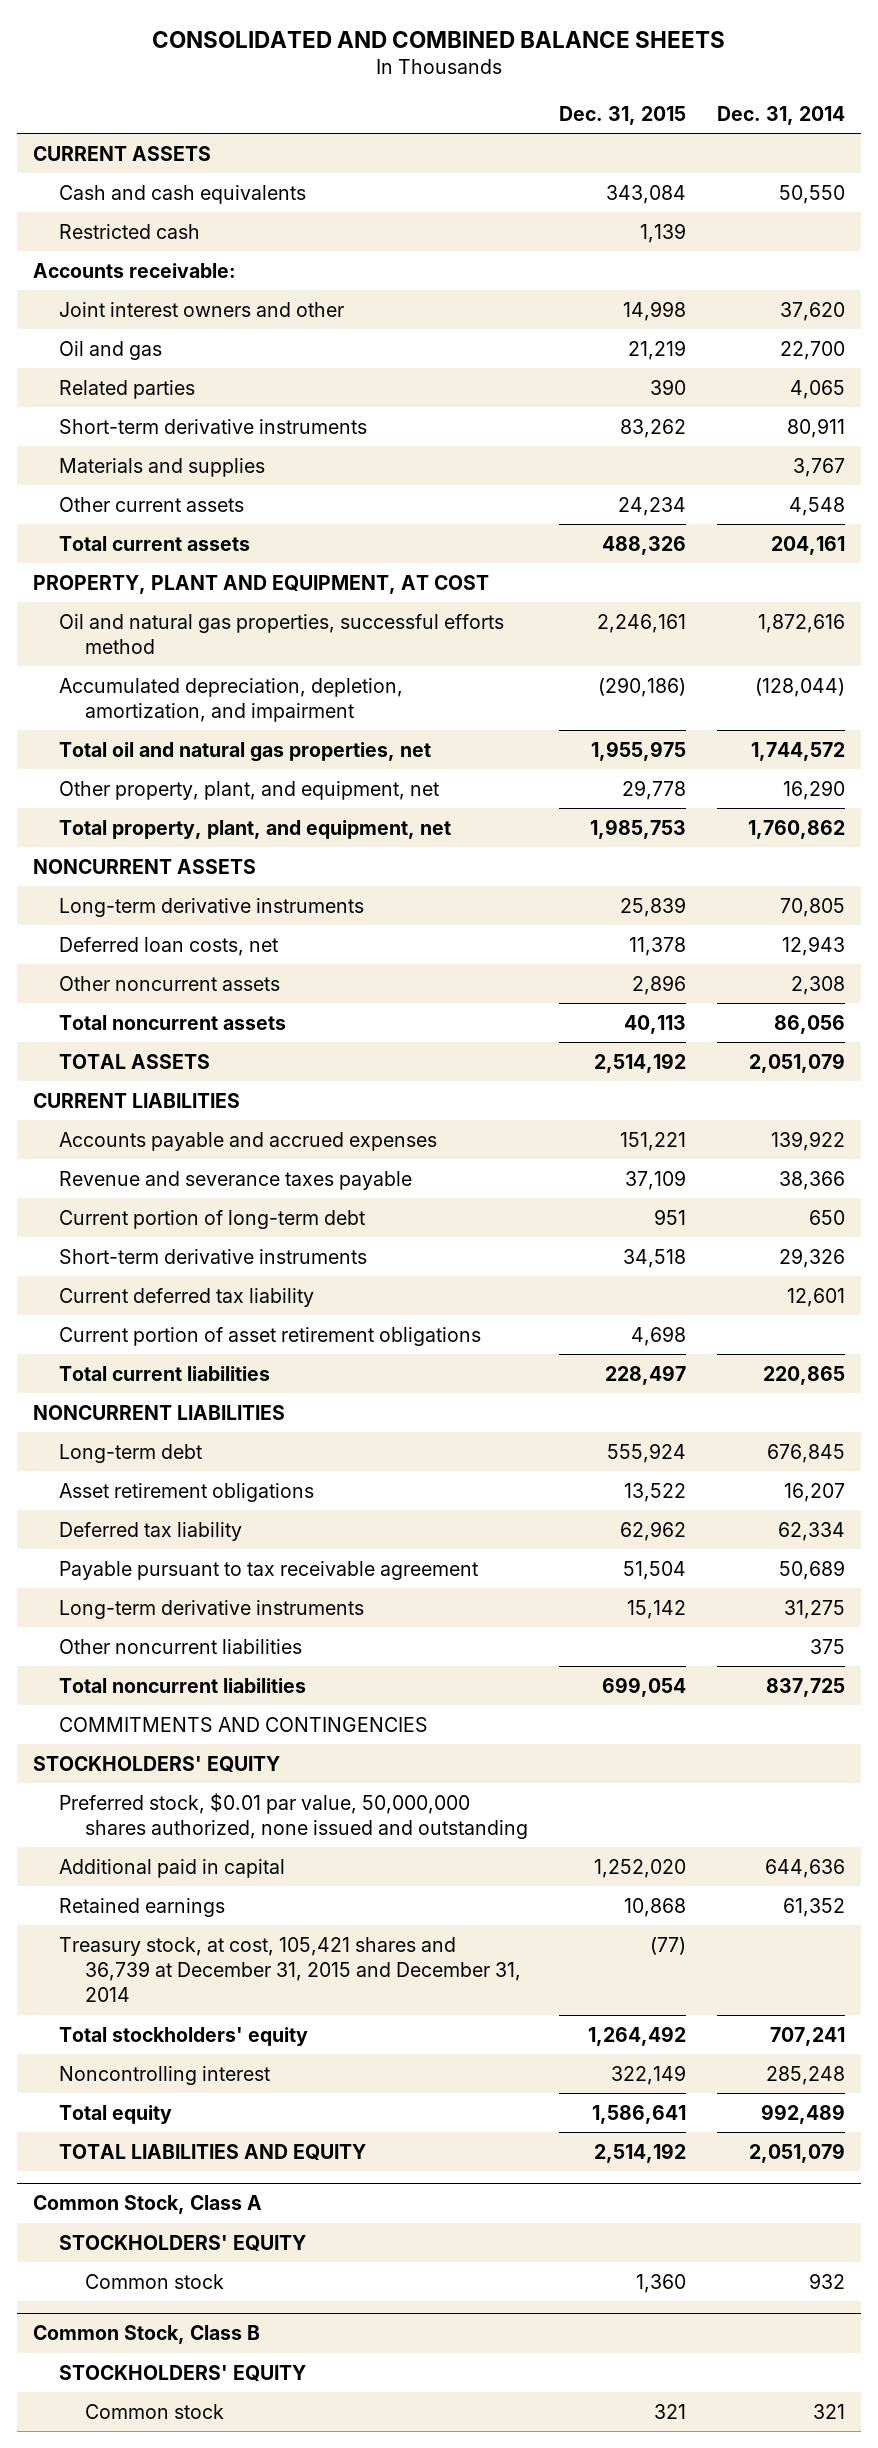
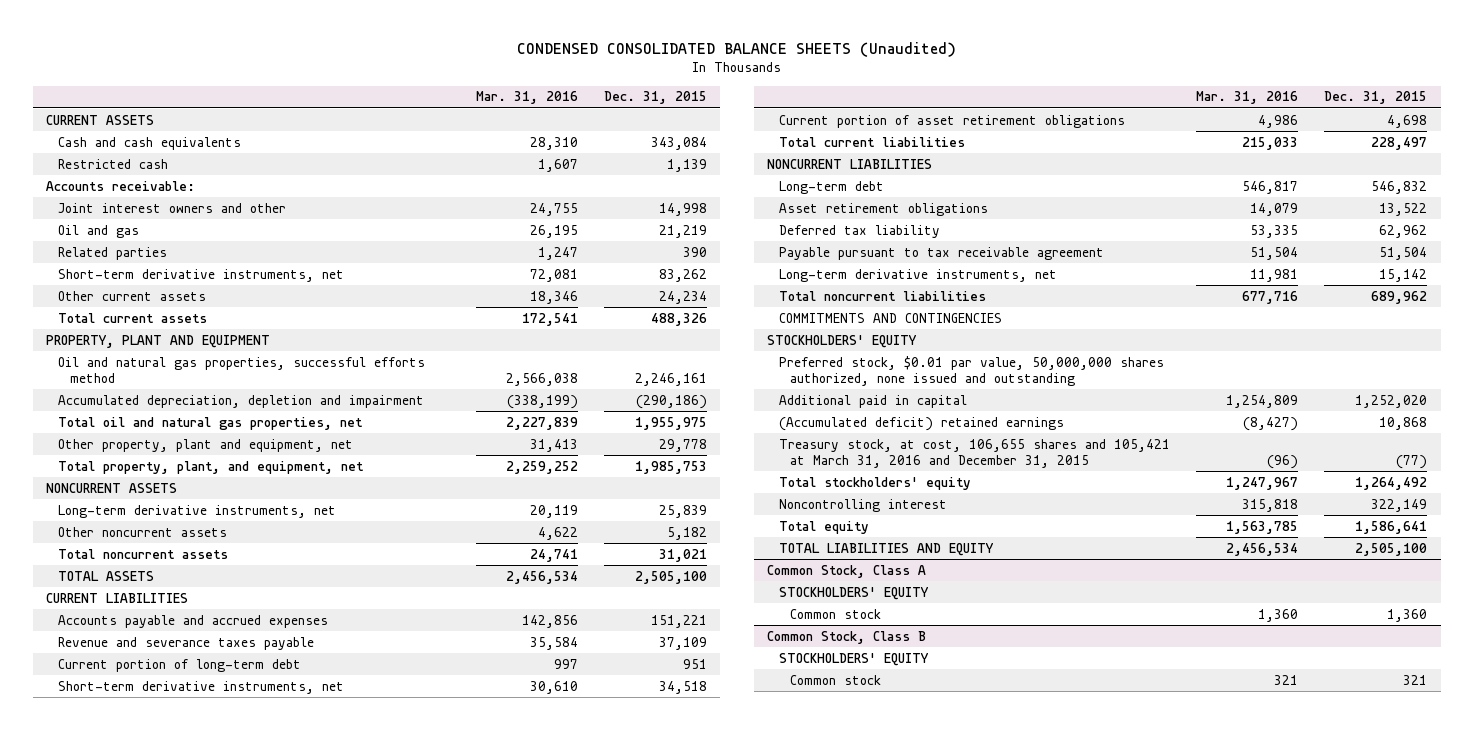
- CONSOLIDATED AND COMBINED BALANCE SHEETS
+ CONDENSED CONSOLIDATED BALANCE SHEETS (Unaudited)
- | Dec. 31, 2015 | Dec. 31, 2014
+ | Mar. 31, 2016 | Dec. 31, 2015
- Short-term derivative instruments | 83,262 | 80,911
- Materials and supplies | | 3,767
+ Short-term derivative instruments, net | 72,081 | 83,262
- PROPERTY, PLANT AND EQUIPMENT, AT COST
+ PROPERTY, PLANT AND EQUIPMENT
- Accumulated depreciation, depletion, amortization, and impairment | (290,186) | (128,044)
+ Accumulated depreciation, depletion and impairment | (338,199) | (290,186)
- Other property, plant, and equipment, net | 29,778 | 16,290
+ Other property, plant and equipment, net | 31,413 | 29,778
- Long-term derivative instruments | 25,839 | 70,805
- Deferred loan costs, net | 11,378 | 12,943
- Other noncurrent assets | 2,896 | 2,308
- Total noncurrent assets | 40,113 | 86,056
- TOTAL ASSETS | 2,514,192 | 2,051,079
+ Long-term derivative instruments, net | 20,119 | 25,839
+ Other noncurrent assets | 4,622 | 5,182
+ Total noncurrent assets | 24,741 | 31,021
+ TOTAL ASSETS | 2,456,534 | 2,505,100
- Short-term derivative instruments | 34,518 | 29,326
- Current deferred tax liability | | 12,601
+ Short-term derivative instruments, net | 30,610 | 34,518
- Long-term debt | 555,924 | 676,845
+ Long-term debt | 546,817 | 546,832
- Long-term derivative instruments | 15,142 | 31,275
- Other noncurrent liabilities | | 375
- Total noncurrent liabilities | 699,054 | 837,725
+ Long-term derivative instruments, net | 11,981 | 15,142
+ Total noncurrent liabilities | 677,716 | 689,962
- Retained earnings | 10,868 | 61,352
- Treasury stock, at cost, 105,421 shares and 36,739 at December 31, 2015 and December 31, 2014 | (77) |
+ (Accumulated deficit) retained earnings | (8,427) | 10,868
+ Treasury stock, at cost, 106,655 shares and 105,421 at March 31, 2016 and December 31, 2015 | (96) | (77)
- TOTAL LIABILITIES AND EQUITY | 2,514,192 | 2,051,079
+ TOTAL LIABILITIES AND EQUITY | 2,456,534 | 2,505,100

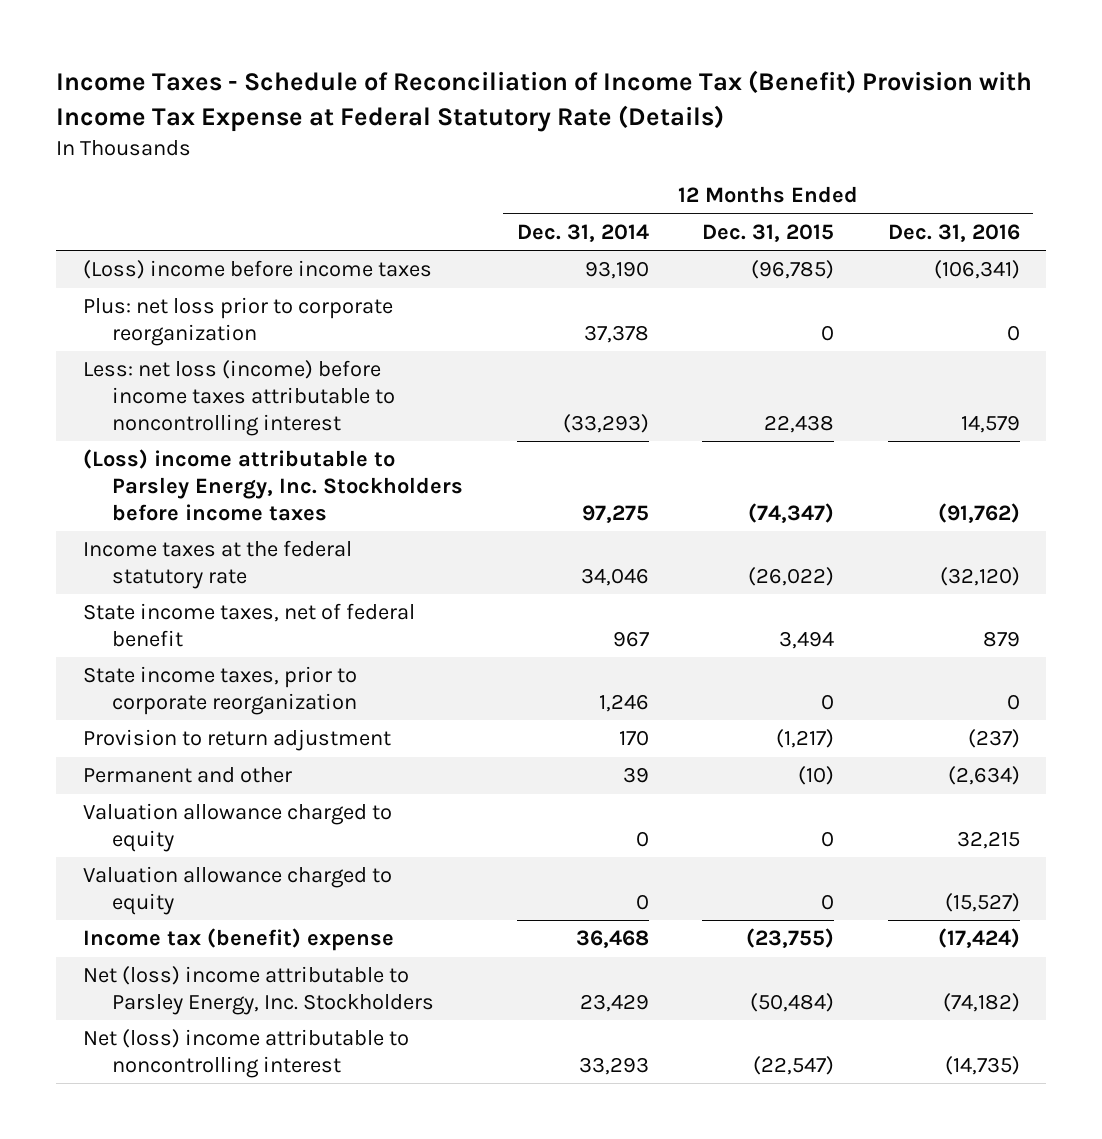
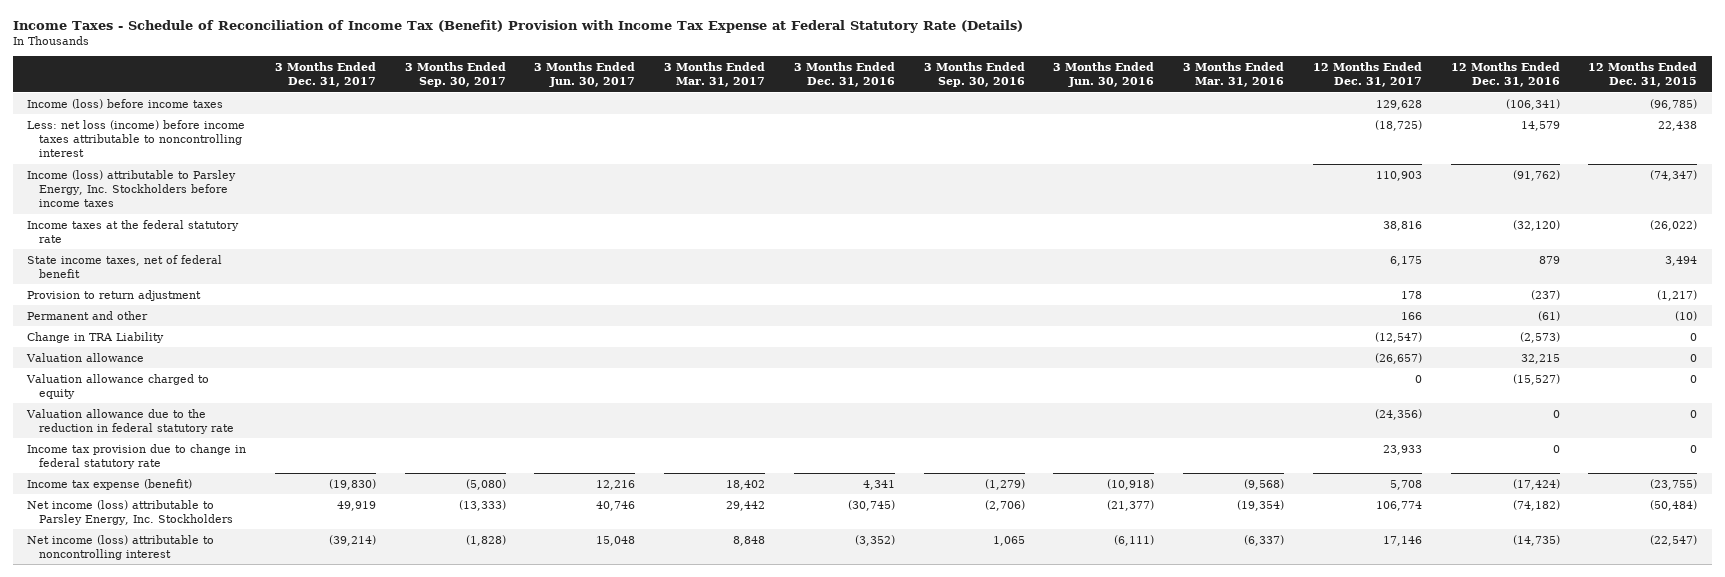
- | 12 Months Ended Dec. 31, 2014 | 12 Months Ended Dec. 31, 2015 | 12 Months Ended Dec. 31, 2016
+ | 3 Months Ended Dec. 31, 2017 | 3 Months Ended Sep. 30, 2017 | 3 Months Ended Jun. 30, 2017 | 3 Months Ended Mar. 31, 2017 | 3 Months Ended Dec. 31, 2016 | 3 Months Ended Sep. 30, 2016 | 3 Months Ended Jun. 30, 2016 | 3 Months Ended Mar. 31, 2016 | 12 Months Ended Dec. 31, 2017 | 12 Months Ended Dec. 31, 2016 | 12 Months Ended Dec. 31, 2015
- (Loss) income before income taxes | 93,190 | (96,785) | (106,341)
- Plus: net loss prior to corporate reorganization | 37,378 | 0 | 0
+ Income (loss) before income taxes | | | | | | | | | 129,628 | (106,341) | (96,785)
- (Loss) income attributable to Parsley Energy, Inc. Stockholders before income taxes | 97,275 | (74,347) | (91,762)
+ Income (loss) attributable to Parsley Energy, Inc. Stockholders before income taxes | | | | | | | | | 110,903 | (91,762) | (74,347)
- State income taxes, prior to corporate reorganization | 1,246 | 0 | 0
- Permanent and other | 39 | (10) | (2,634)
- Valuation allowance charged to equity | 0 | 0 | 32,215
+ Permanent and other | | | | | | | | | 166 | (61) | (10)
+ Change in TRA Liability | | | | | | | | | (12,547) | (2,573) | 0
+ Valuation allowance | | | | | | | | | (26,657) | 32,215 | 0
- Income tax (benefit) expense | 36,468 | (23,755) | (17,424)
- Net (loss) income attributable to Parsley Energy, Inc. Stockholders | 23,429 | (50,484) | (74,182)
- Net (loss) income attributable to noncontrolling interest | 33,293 | (22,547) | (14,735)
+ Valuation allowance due to the reduction in federal statutory rate | | | | | | | | | (24,356) | 0 | 0
+ Income tax provision due to change in federal statutory rate | | | | | | | | | 23,933 | 0 | 0
+ Income tax expense (benefit) | (19,830) | (5,080) | 12,216 | 18,402 | 4,341 | (1,279) | (10,918) | (9,568) | 5,708 | (17,424) | (23,755)
+ Net income (loss) attributable to Parsley Energy, Inc. Stockholders | 49,919 | (13,333) | 40,746 | 29,442 | (30,745) | (2,706) | (21,377) | (19,354) | 106,774 | (74,182) | (50,484)
+ Net income (loss) attributable to noncontrolling interest | (39,214) | (1,828) | 15,048 | 8,848 | (3,352) | 1,065 | (6,111) | (6,337) | 17,146 | (14,735) | (22,547)

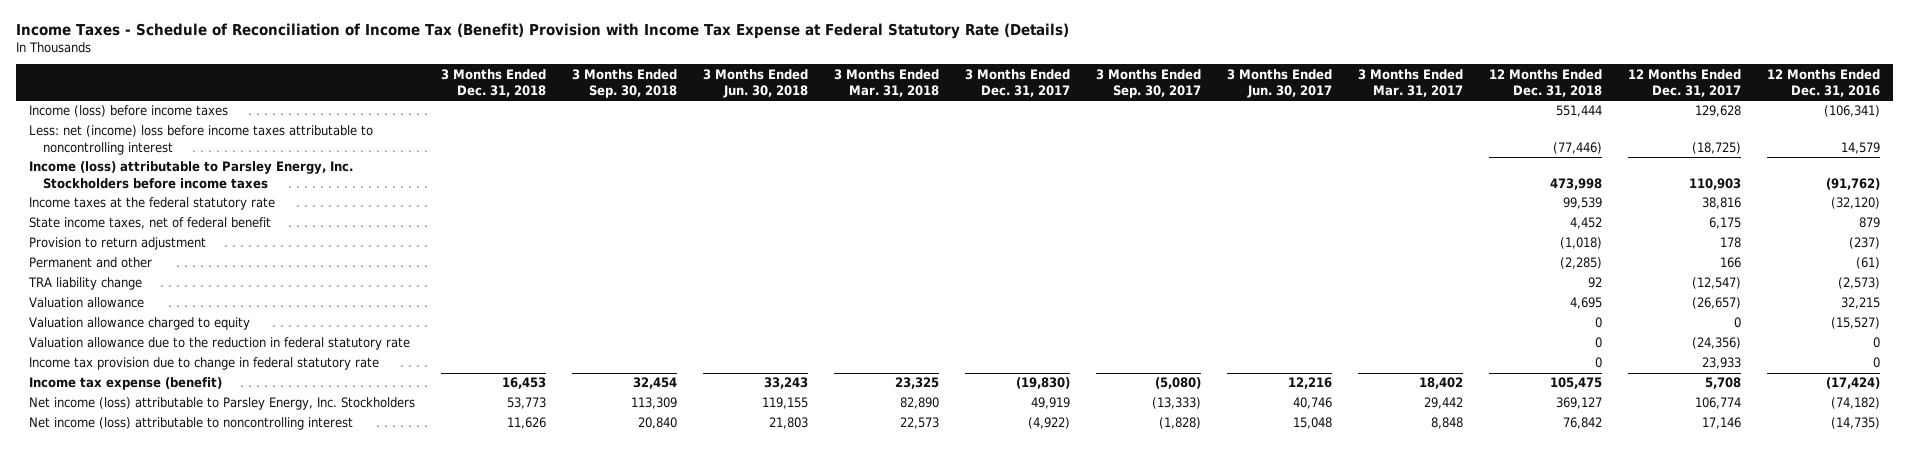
- | 3 Months Ended Dec. 31, 2017 | 3 Months Ended Sep. 30, 2017 | 3 Months Ended Jun. 30, 2017 | 3 Months Ended Mar. 31, 2017 | 3 Months Ended Dec. 31, 2016 | 3 Months Ended Sep. 30, 2016 | 3 Months Ended Jun. 30, 2016 | 3 Months Ended Mar. 31, 2016 | 12 Months Ended Dec. 31, 2017 | 12 Months Ended Dec. 31, 2016 | 12 Months Ended Dec. 31, 2015
+ | 3 Months Ended Dec. 31, 2018 | 3 Months Ended Sep. 30, 2018 | 3 Months Ended Jun. 30, 2018 | 3 Months Ended Mar. 31, 2018 | 3 Months Ended Dec. 31, 2017 | 3 Months Ended Sep. 30, 2017 | 3 Months Ended Jun. 30, 2017 | 3 Months Ended Mar. 31, 2017 | 12 Months Ended Dec. 31, 2018 | 12 Months Ended Dec. 31, 2017 | 12 Months Ended Dec. 31, 2016
- Less: net loss (income) before income taxes attributable to noncontrolling interest | | | | | | | | | (18,725) | 14,579 | 22,438
+ Less: net (income) loss before income taxes attributable to noncontrolling interest | | | | | | | | | (77,446) | (18,725) | 14,579
- Change in TRA Liability | | | | | | | | | (12,547) | (2,573) | 0
+ TRA liability change | | | | | | | | | 92 | (12,547) | (2,573)
- Net income (loss) attributable to noncontrolling interest | (39,214) | (1,828) | 15,048 | 8,848 | (3,352) | 1,065 | (6,111) | (6,337) | 17,146 | (14,735) | (22,547)
+ Net income (loss) attributable to noncontrolling interest | 11,626 | 20,840 | 21,803 | 22,573 | (4,922) | (1,828) | 15,048 | 8,848 | 76,842 | 17,146 | (14,735)

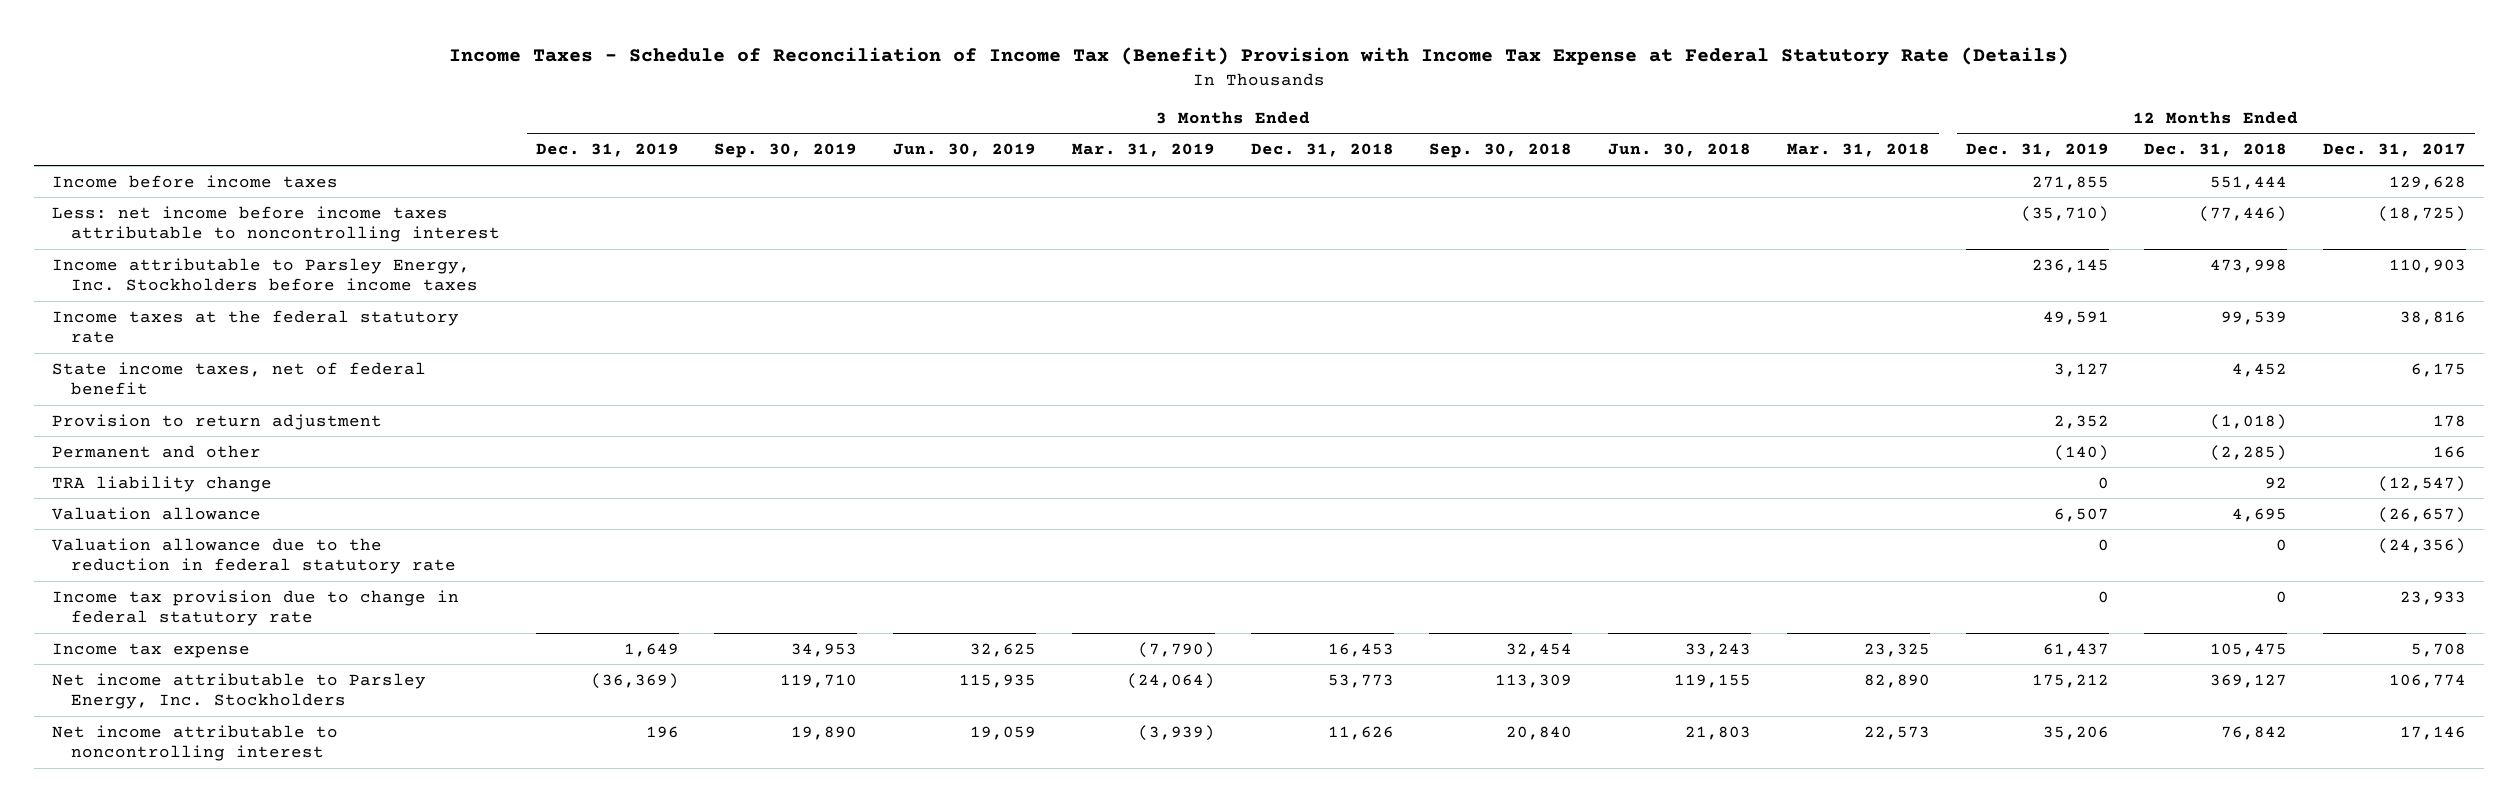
- | 3 Months Ended Dec. 31, 2018 | 3 Months Ended Sep. 30, 2018 | 3 Months Ended Jun. 30, 2018 | 3 Months Ended Mar. 31, 2018 | 3 Months Ended Dec. 31, 2017 | 3 Months Ended Sep. 30, 2017 | 3 Months Ended Jun. 30, 2017 | 3 Months Ended Mar. 31, 2017 | 12 Months Ended Dec. 31, 2018 | 12 Months Ended Dec. 31, 2017 | 12 Months Ended Dec. 31, 2016
+ | 3 Months Ended Dec. 31, 2019 | 3 Months Ended Sep. 30, 2019 | 3 Months Ended Jun. 30, 2019 | 3 Months Ended Mar. 31, 2019 | 3 Months Ended Dec. 31, 2018 | 3 Months Ended Sep. 30, 2018 | 3 Months Ended Jun. 30, 2018 | 3 Months Ended Mar. 31, 2018 | 12 Months Ended Dec. 31, 2019 | 12 Months Ended Dec. 31, 2018 | 12 Months Ended Dec. 31, 2017
- Income (loss) before income taxes | | | | | | | | | 551,444 | 129,628 | (106,341)
- Less: net (income) loss before income taxes attributable to noncontrolling interest | | | | | | | | | (77,446) | (18,725) | 14,579
- Income (loss) attributable to Parsley Energy, Inc. Stockholders before income taxes | | | | | | | | | 473,998 | 110,903 | (91,762)
+ Income before income taxes | | | | | | | | | 271,855 | 551,444 | 129,628
+ Less: net income before income taxes attributable to noncontrolling interest | | | | | | | | | (35,710) | (77,446) | (18,725)
+ Income attributable to Parsley Energy, Inc. Stockholders before income taxes | | | | | | | | | 236,145 | 473,998 | 110,903
- Valuation allowance charged to equity | | | | | | | | | 0 | 0 | (15,527)
- Income tax expense (benefit) | 16,453 | 32,454 | 33,243 | 23,325 | (19,830) | (5,080) | 12,216 | 18,402 | 105,475 | 5,708 | (17,424)
- Net income (loss) attributable to Parsley Energy, Inc. Stockholders | 53,773 | 113,309 | 119,155 | 82,890 | 49,919 | (13,333) | 40,746 | 29,442 | 369,127 | 106,774 | (74,182)
- Net income (loss) attributable to noncontrolling interest | 11,626 | 20,840 | 21,803 | 22,573 | (4,922) | (1,828) | 15,048 | 8,848 | 76,842 | 17,146 | (14,735)
+ Income tax expense | 1,649 | 34,953 | 32,625 | (7,790) | 16,453 | 32,454 | 33,243 | 23,325 | 61,437 | 105,475 | 5,708
+ Net income attributable to Parsley Energy, Inc. Stockholders | (36,369) | 119,710 | 115,935 | (24,064) | 53,773 | 113,309 | 119,155 | 82,890 | 175,212 | 369,127 | 106,774
+ Net income attributable to noncontrolling interest | 196 | 19,890 | 19,059 | (3,939) | 11,626 | 20,840 | 21,803 | 22,573 | 35,206 | 76,842 | 17,146

